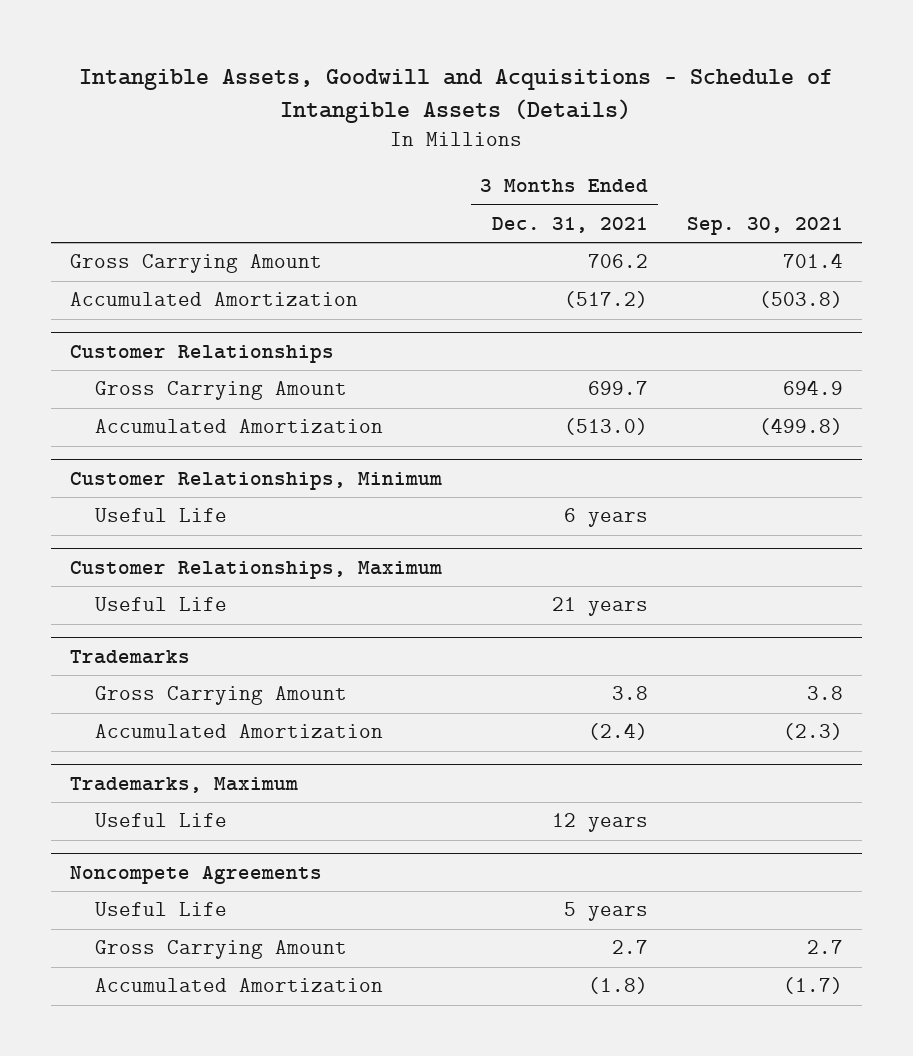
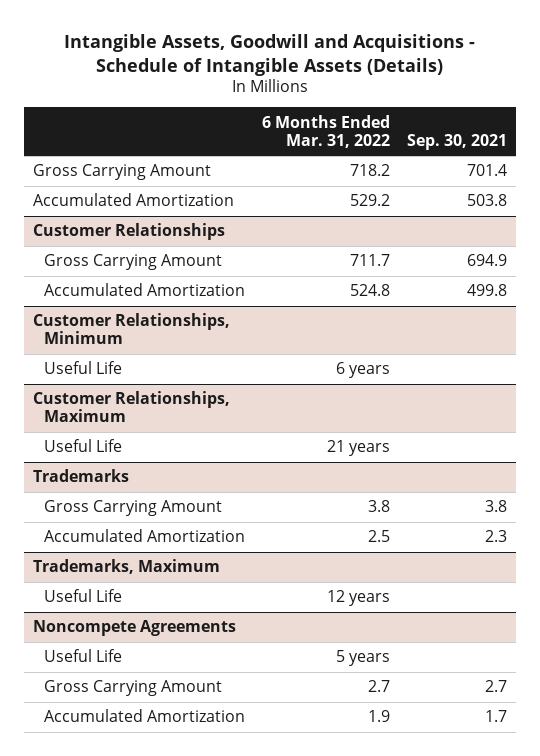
- | 3 Months Ended Dec. 31, 2021 | Sep. 30, 2021
+ | 6 Months Ended Mar. 31, 2022 | Sep. 30, 2021
- Accumulated Amortization | (517.2) | (503.8)
+ Accumulated Amortization | 529.2 | 503.8
@ Customer Relationships
- Accumulated Amortization | (513.0) | (499.8)
+ Accumulated Amortization | 524.8 | 499.8
@ Trademarks
- Accumulated Amortization | (2.4) | (2.3)
+ Accumulated Amortization | 2.5 | 2.3
@ Noncompete Agreements
- Accumulated Amortization | (1.8) | (1.7)
+ Accumulated Amortization | 1.9 | 1.7

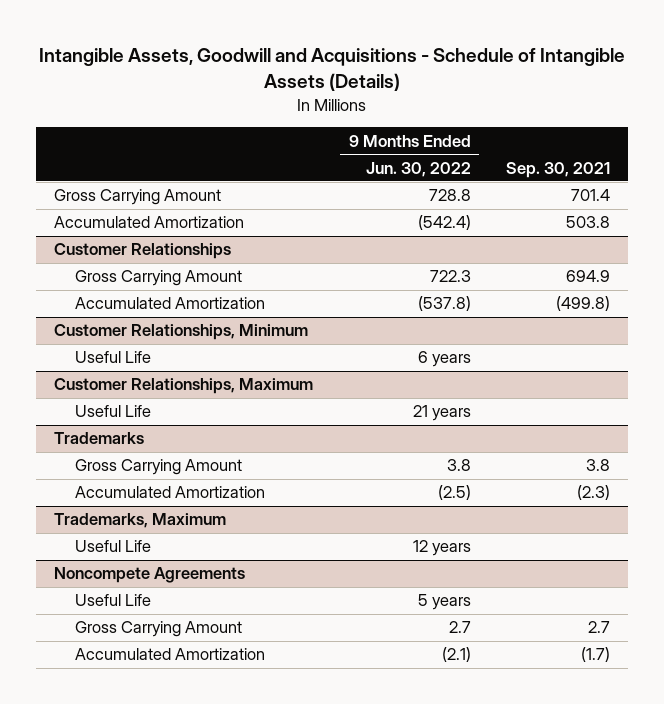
- | 6 Months Ended Mar. 31, 2022 | Sep. 30, 2021
+ | 9 Months Ended Jun. 30, 2022 | Sep. 30, 2021
@ Customer Relationships
- Accumulated Amortization | 524.8 | 499.8
+ Accumulated Amortization | (537.8) | (499.8)
@ Trademarks
- Accumulated Amortization | 2.5 | 2.3
+ Accumulated Amortization | (2.5) | (2.3)
@ Noncompete Agreements
- Accumulated Amortization | 1.9 | 1.7
+ Accumulated Amortization | (2.1) | (1.7)

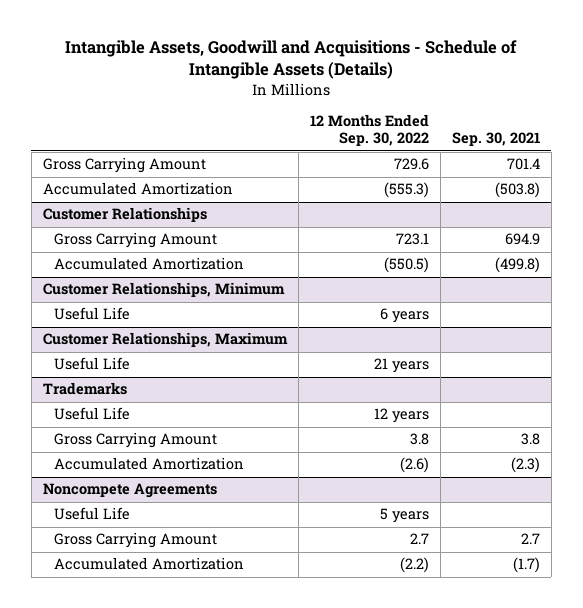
- | 9 Months Ended Jun. 30, 2022 | Sep. 30, 2021
+ | 12 Months Ended Sep. 30, 2022 | Sep. 30, 2021
- Accumulated Amortization | (542.4) | 503.8
+ Accumulated Amortization | (555.3) | (503.8)
@ Trademarks
+ Useful Life | 12 years |
- Trademarks, Maximum
- Useful Life | 12 years |

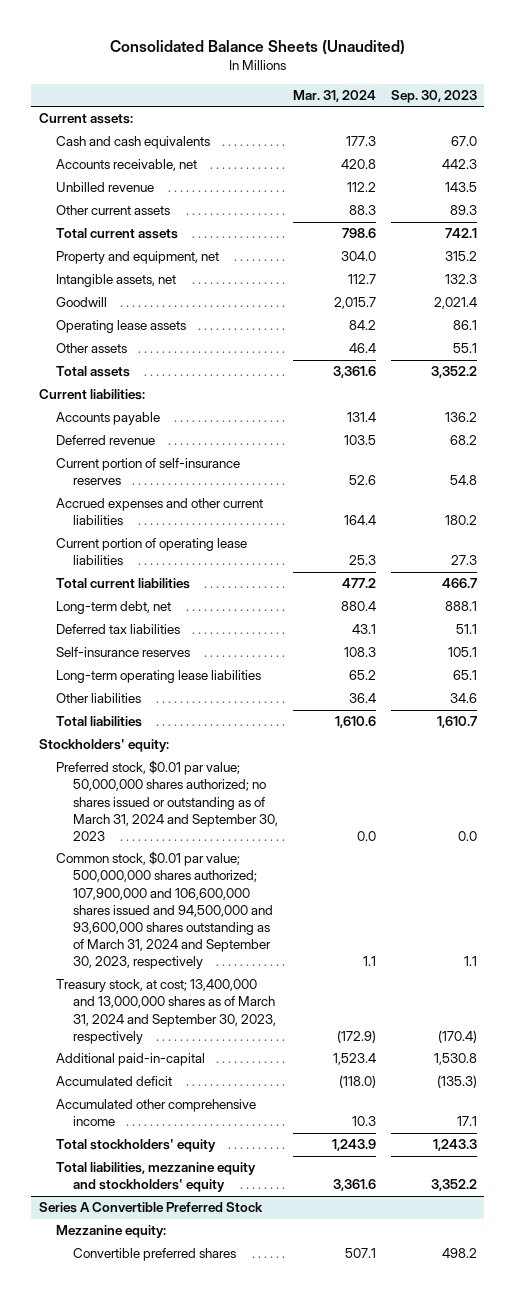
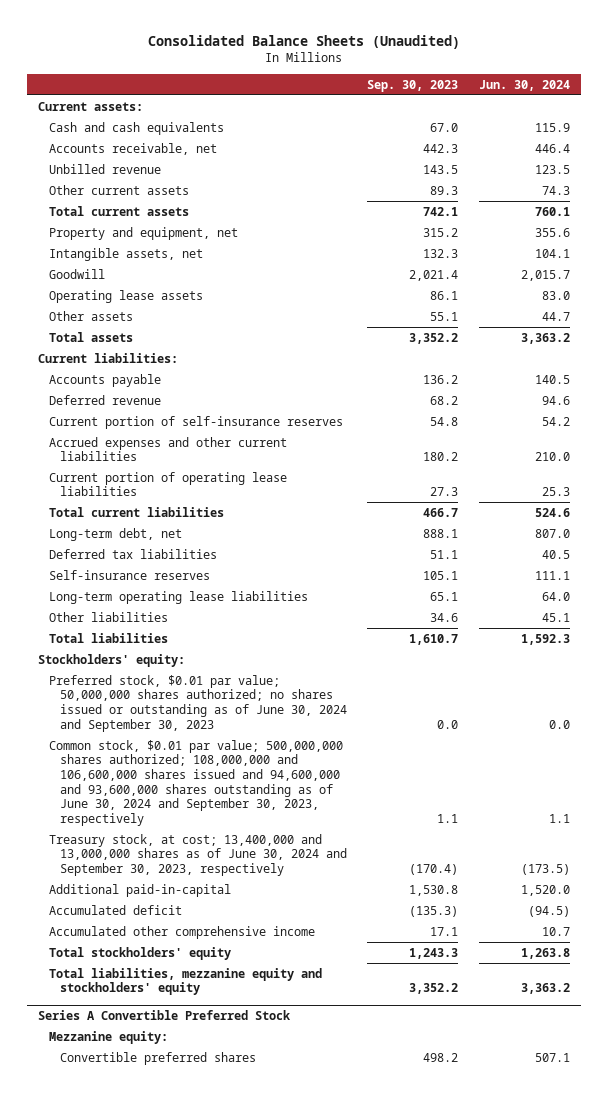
- | Mar. 31, 2024 | Sep. 30, 2023
+ | Sep. 30, 2023 | Jun. 30, 2024
- Preferred stock, $0.01 par value; 50,000,000 shares authorized; no shares issued or outstanding as of March 31, 2024 and September 30, 2023 | 0.0 | 0.0
- Common stock, $0.01 par value; 500,000,000 shares authorized; 107,900,000 and 106,600,000 shares issued and 94,500,000 and 93,600,000 shares outstanding as of March 31, 2024 and September 30, 2023, respectively | 1.1 | 1.1
- Treasury stock, at cost; 13,400,000 and 13,000,000 shares as of March 31, 2024 and September 30, 2023, respectively | (172.9) | (170.4)
+ Preferred stock, $0.01 par value; 50,000,000 shares authorized; no shares issued or outstanding as of June 30, 2024 and September 30, 2023 | 0.0 | 0.0
+ Common stock, $0.01 par value; 500,000,000 shares authorized; 108,000,000 and 106,600,000 shares issued and 94,600,000 and 93,600,000 shares outstanding as of June 30, 2024 and September 30, 2023, respectively | 1.1 | 1.1
+ Treasury stock, at cost; 13,400,000 and 13,000,000 shares as of June 30, 2024 and September 30, 2023, respectively | (170.4) | (173.5)

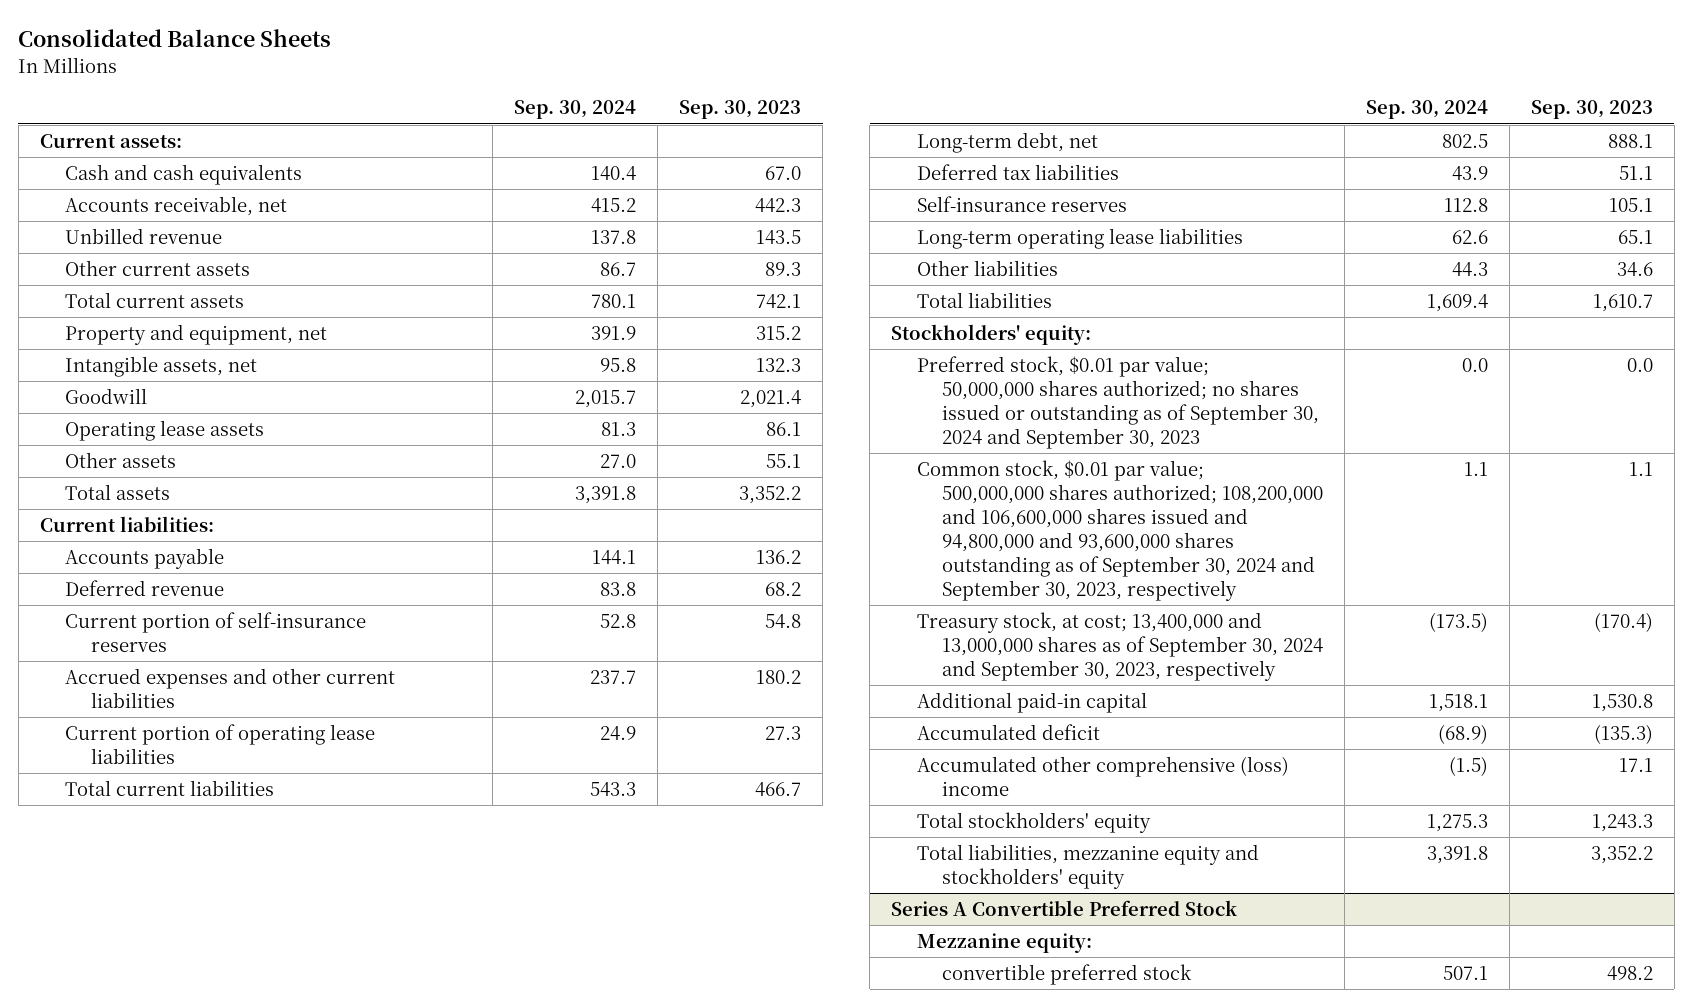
- Consolidated Balance Sheets (Unaudited)
+ Consolidated Balance Sheets
- | Sep. 30, 2023 | Jun. 30, 2024
+ | Sep. 30, 2024 | Sep. 30, 2023
- Preferred stock, $0.01 par value; 50,000,000 shares authorized; no shares issued or outstanding as of June 30, 2024 and September 30, 2023 | 0.0 | 0.0
- Common stock, $0.01 par value; 500,000,000 shares authorized; 108,000,000 and 106,600,000 shares issued and 94,600,000 and 93,600,000 shares outstanding as of June 30, 2024 and September 30, 2023, respectively | 1.1 | 1.1
- Treasury stock, at cost; 13,400,000 and 13,000,000 shares as of June 30, 2024 and September 30, 2023, respectively | (170.4) | (173.5)
- Additional paid-in-capital | 1,530.8 | 1,520.0
+ Preferred stock, $0.01 par value; 50,000,000 shares authorized; no shares issued or outstanding as of September 30, 2024 and September 30, 2023 | 0.0 | 0.0
+ Common stock, $0.01 par value; 500,000,000 shares authorized; 108,200,000 and 106,600,000 shares issued and 94,800,000 and 93,600,000 shares outstanding as of September 30, 2024 and September 30, 2023, respectively | 1.1 | 1.1
+ Treasury stock, at cost; 13,400,000 and 13,000,000 shares as of September 30, 2024 and September 30, 2023, respectively | (173.5) | (170.4)
+ Additional paid-in capital | 1,518.1 | 1,530.8
- Accumulated other comprehensive income | 17.1 | 10.7
+ Accumulated other comprehensive (loss) income | (1.5) | 17.1
@ Series A Convertible Preferred Stock
- Convertible preferred shares | 498.2 | 507.1
+ convertible preferred stock | 507.1 | 498.2

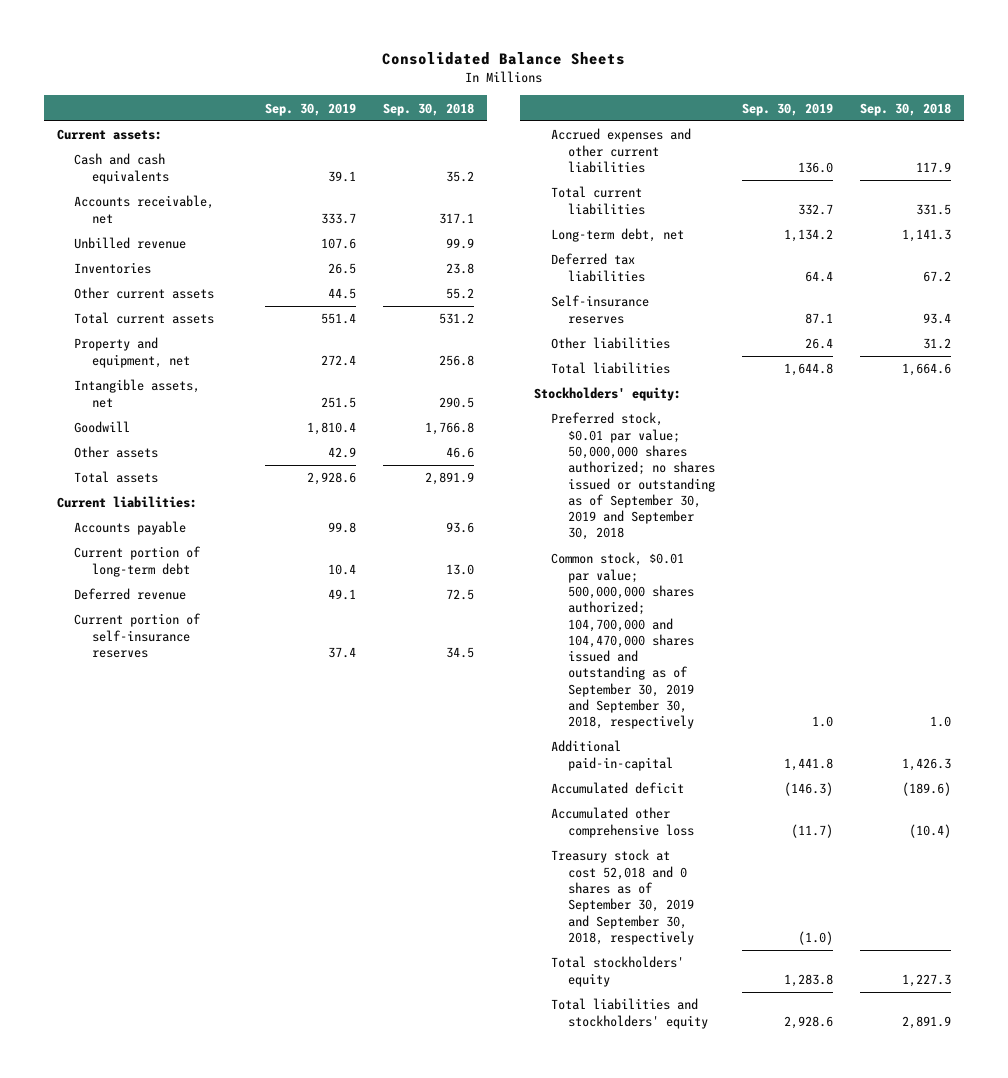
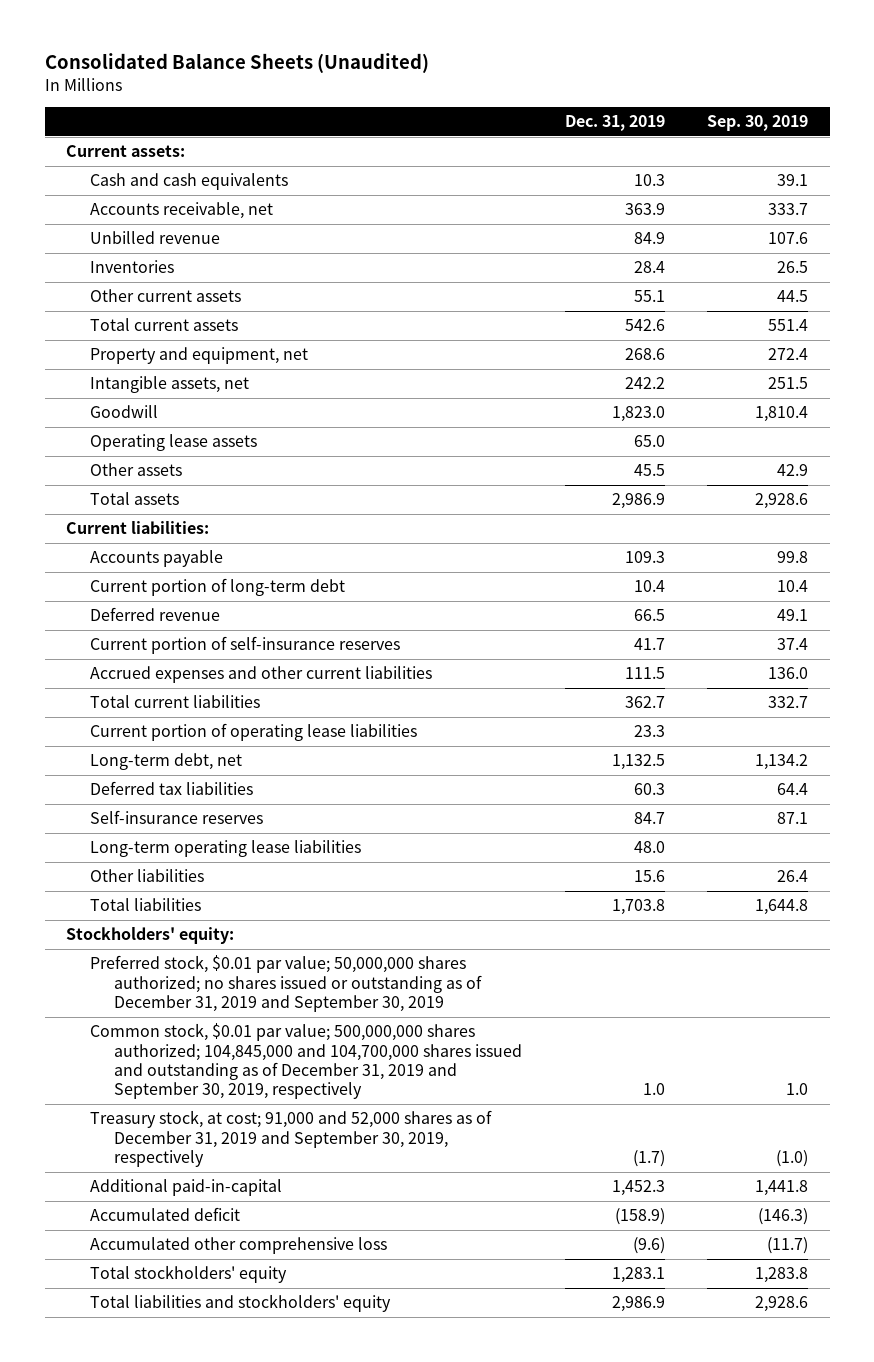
- Consolidated Balance Sheets
+ Consolidated Balance Sheets (Unaudited)
- | Sep. 30, 2019 | Sep. 30, 2018
+ | Dec. 31, 2019 | Sep. 30, 2019
+ Operating lease assets | 65.0 |
+ Current portion of operating lease liabilities | 23.3 |
+ Long-term operating lease liabilities | 48.0 |
- Preferred stock, $0.01 par value; 50,000,000 shares authorized; no shares issued or outstanding as of September 30, 2019 and September 30, 2018
- Common stock, $0.01 par value; 500,000,000 shares authorized; 104,700,000 and 104,470,000 shares issued and outstanding as of September 30, 2019 and September 30, 2018, respectively | 1.0 | 1.0
+ Preferred stock, $0.01 par value; 50,000,000 shares authorized; no shares issued or outstanding as of December 31, 2019 and September 30, 2019
+ Common stock, $0.01 par value; 500,000,000 shares authorized; 104,845,000 and 104,700,000 shares issued and outstanding as of December 31, 2019 and September 30, 2019, respectively | 1.0 | 1.0
+ Treasury stock, at cost; 91,000 and 52,000 shares as of December 31, 2019 and September 30, 2019, respectively | (1.7) | (1.0)
- Treasury stock at cost 52,018 and 0 shares as of September 30, 2019 and September 30, 2018, respectively | (1.0) |

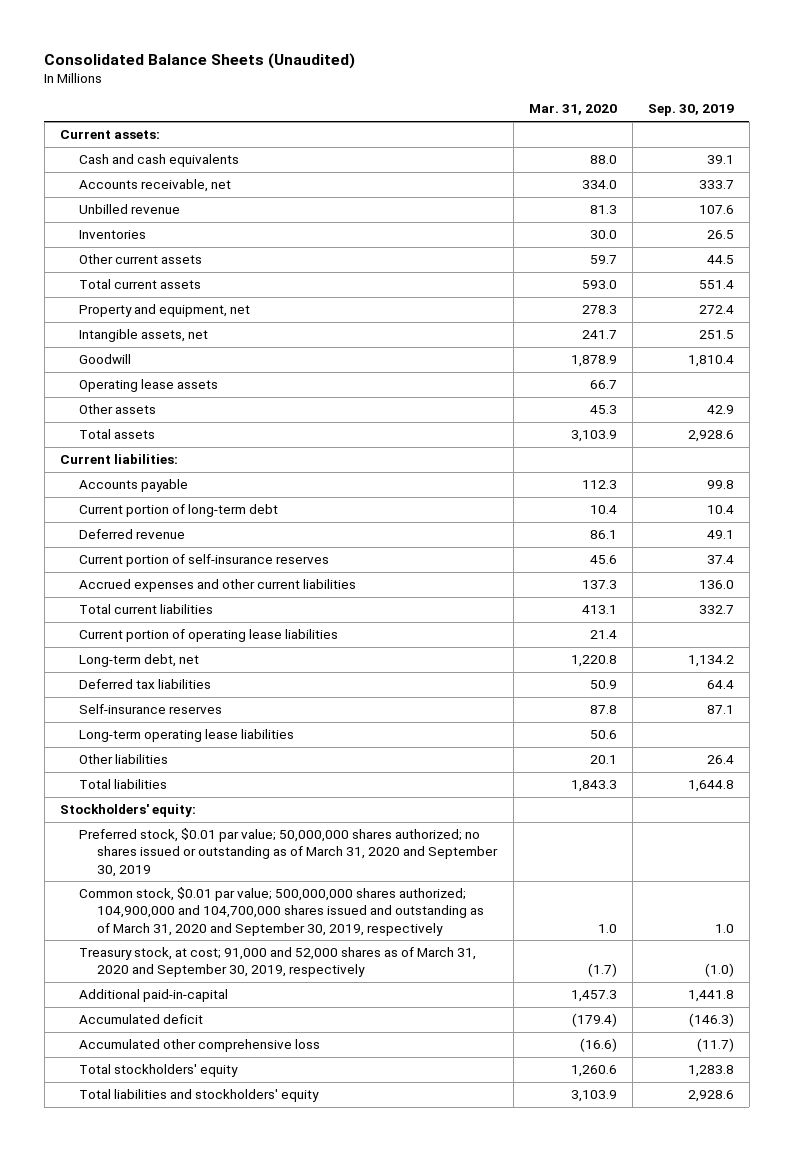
- | Dec. 31, 2019 | Sep. 30, 2019
+ | Mar. 31, 2020 | Sep. 30, 2019
- Preferred stock, $0.01 par value; 50,000,000 shares authorized; no shares issued or outstanding as of December 31, 2019 and September 30, 2019
- Common stock, $0.01 par value; 500,000,000 shares authorized; 104,845,000 and 104,700,000 shares issued and outstanding as of December 31, 2019 and September 30, 2019, respectively | 1.0 | 1.0
- Treasury stock, at cost; 91,000 and 52,000 shares as of December 31, 2019 and September 30, 2019, respectively | (1.7) | (1.0)
+ Preferred stock, $0.01 par value; 50,000,000 shares authorized; no shares issued or outstanding as of March 31, 2020 and September 30, 2019
+ Common stock, $0.01 par value; 500,000,000 shares authorized; 104,900,000 and 104,700,000 shares issued and outstanding as of March 31, 2020 and September 30, 2019, respectively | 1.0 | 1.0
+ Treasury stock, at cost; 91,000 and 52,000 shares as of March 31, 2020 and September 30, 2019, respectively | (1.7) | (1.0)

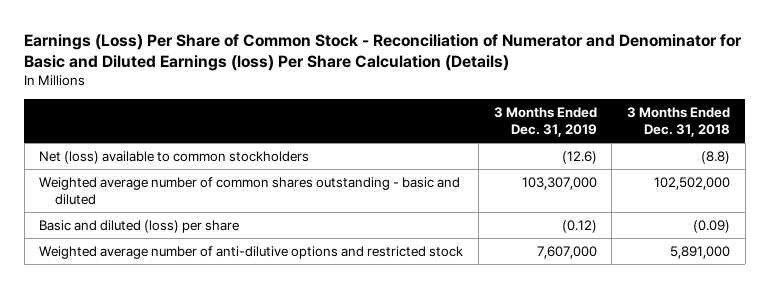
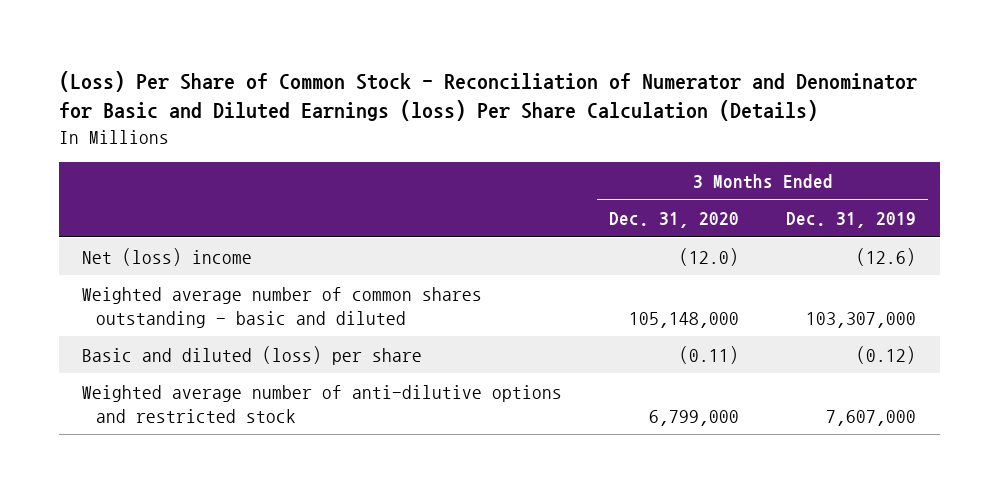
- Earnings (Loss) Per Share of Common Stock - Reconciliation of Numerator and Denominator for Basic and Diluted Earnings (loss) Per Share Calculation (Details)
+ (Loss) Per Share of Common Stock - Reconciliation of Numerator and Denominator for Basic and Diluted Earnings (loss) Per Share Calculation (Details)
- | 3 Months Ended Dec. 31, 2019 | 3 Months Ended Dec. 31, 2018
+ | 3 Months Ended Dec. 31, 2020 | 3 Months Ended Dec. 31, 2019
- Net (loss) available to common stockholders | (12.6) | (8.8)
+ Net (loss) income | (12.0) | (12.6)

